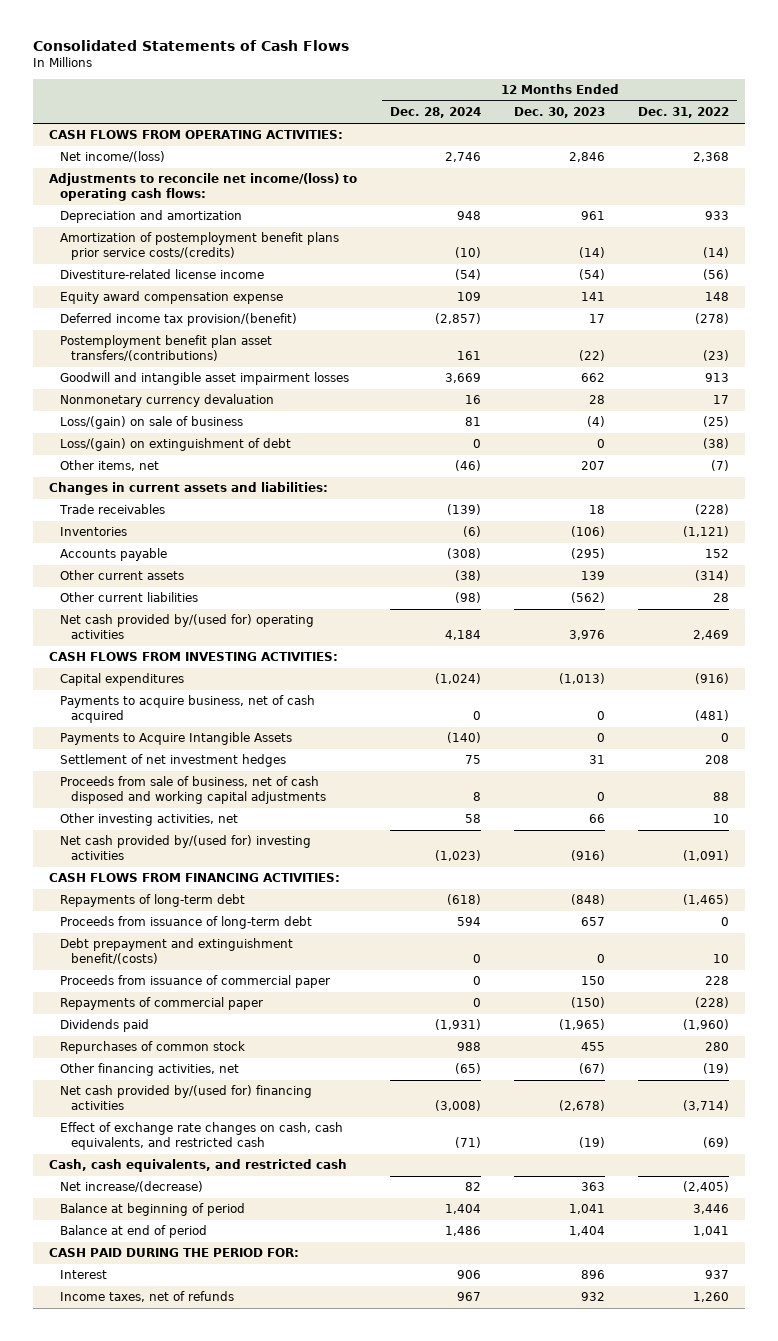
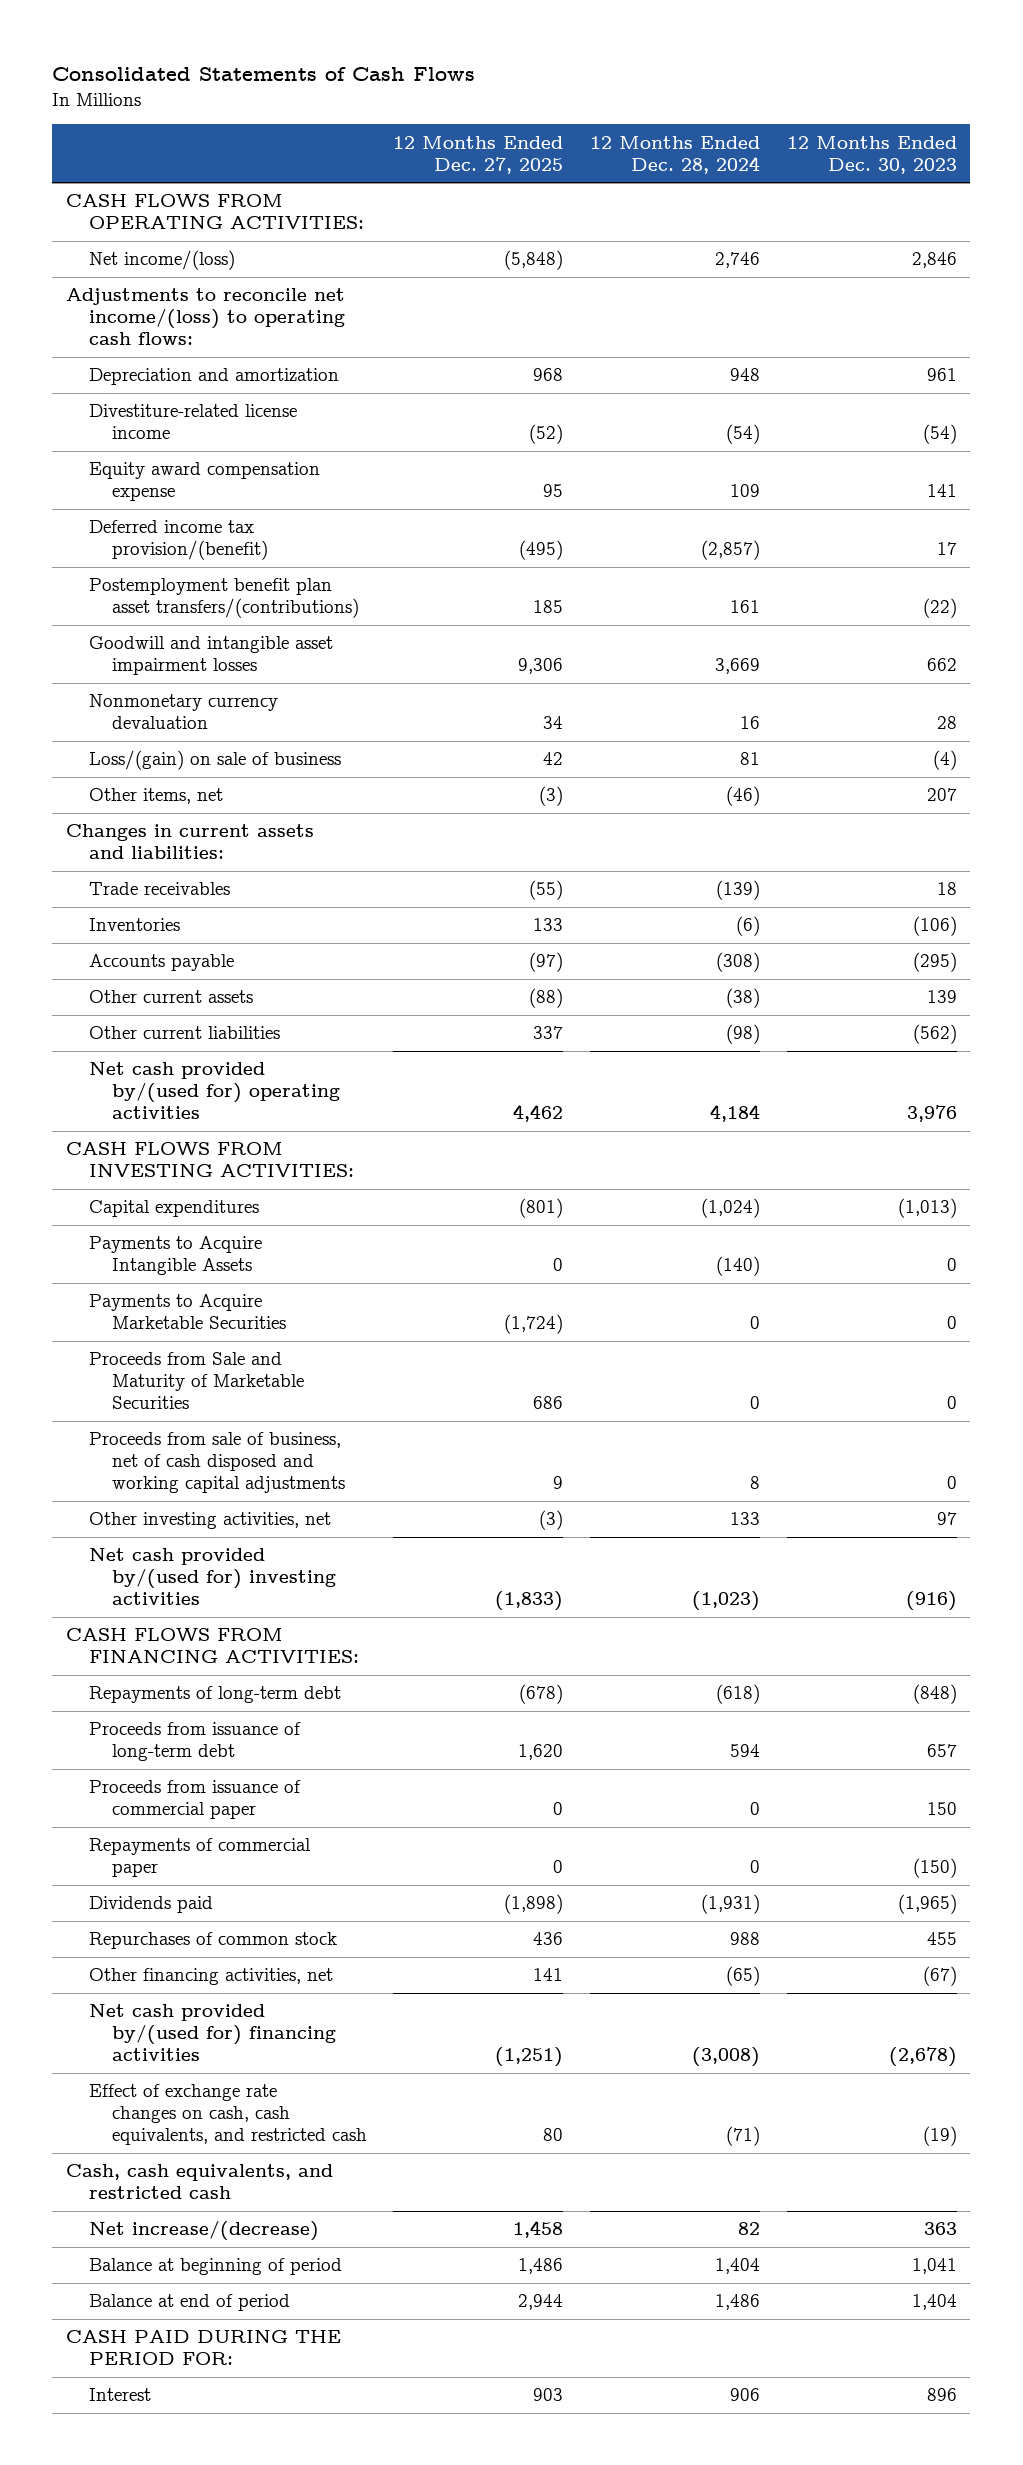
- | 12 Months Ended Dec. 28, 2024 | 12 Months Ended Dec. 30, 2023 | 12 Months Ended Dec. 31, 2022
+ | 12 Months Ended Dec. 27, 2025 | 12 Months Ended Dec. 28, 2024 | 12 Months Ended Dec. 30, 2023
- Amortization of postemployment benefit plans prior service costs/(credits) | (10) | (14) | (14)
- Loss/(gain) on extinguishment of debt | 0 | 0 | (38)
- Payments to acquire business, net of cash acquired | 0 | 0 | (481)
- Settlement of net investment hedges | 75 | 31 | 208
+ Payments to Acquire Marketable Securities | (1,724) | 0 | 0
+ Proceeds from Sale and Maturity of Marketable Securities | 686 | 0 | 0
- Other investing activities, net | 58 | 66 | 10
+ Other investing activities, net | (3) | 133 | 97
- Debt prepayment and extinguishment benefit/(costs) | 0 | 0 | 10
- Income taxes, net of refunds | 967 | 932 | 1,260

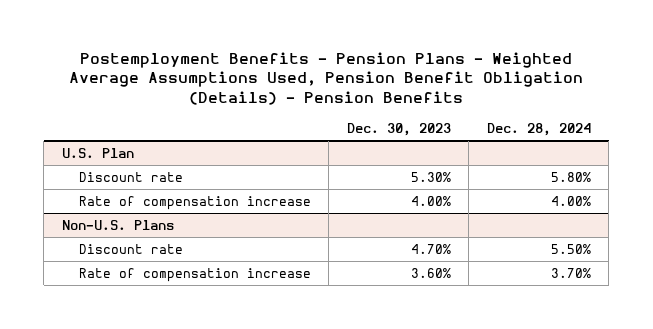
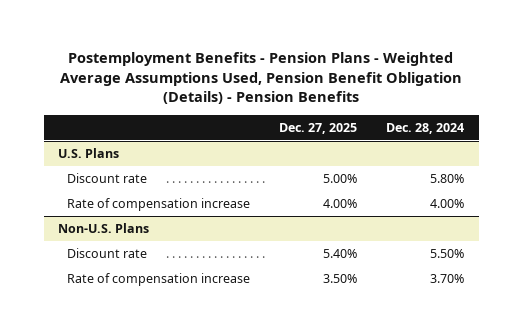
- | Dec. 30, 2023 | Dec. 28, 2024
+ | Dec. 27, 2025 | Dec. 28, 2024
- U.S. Plan
+ U.S. Plans

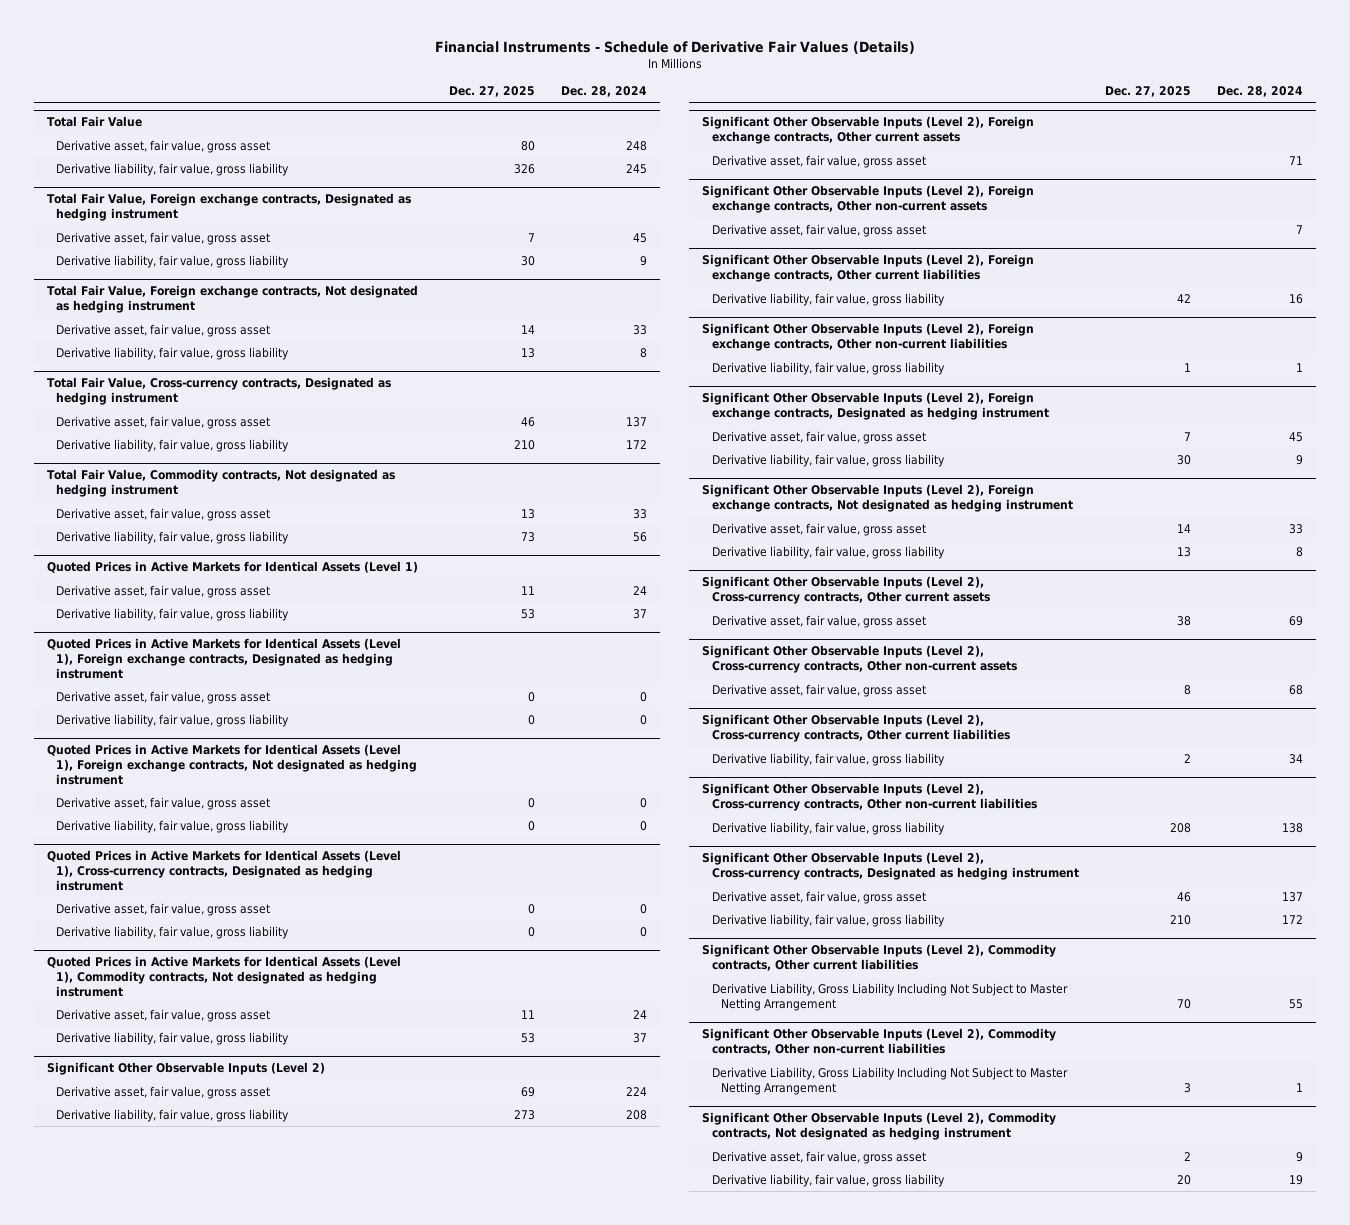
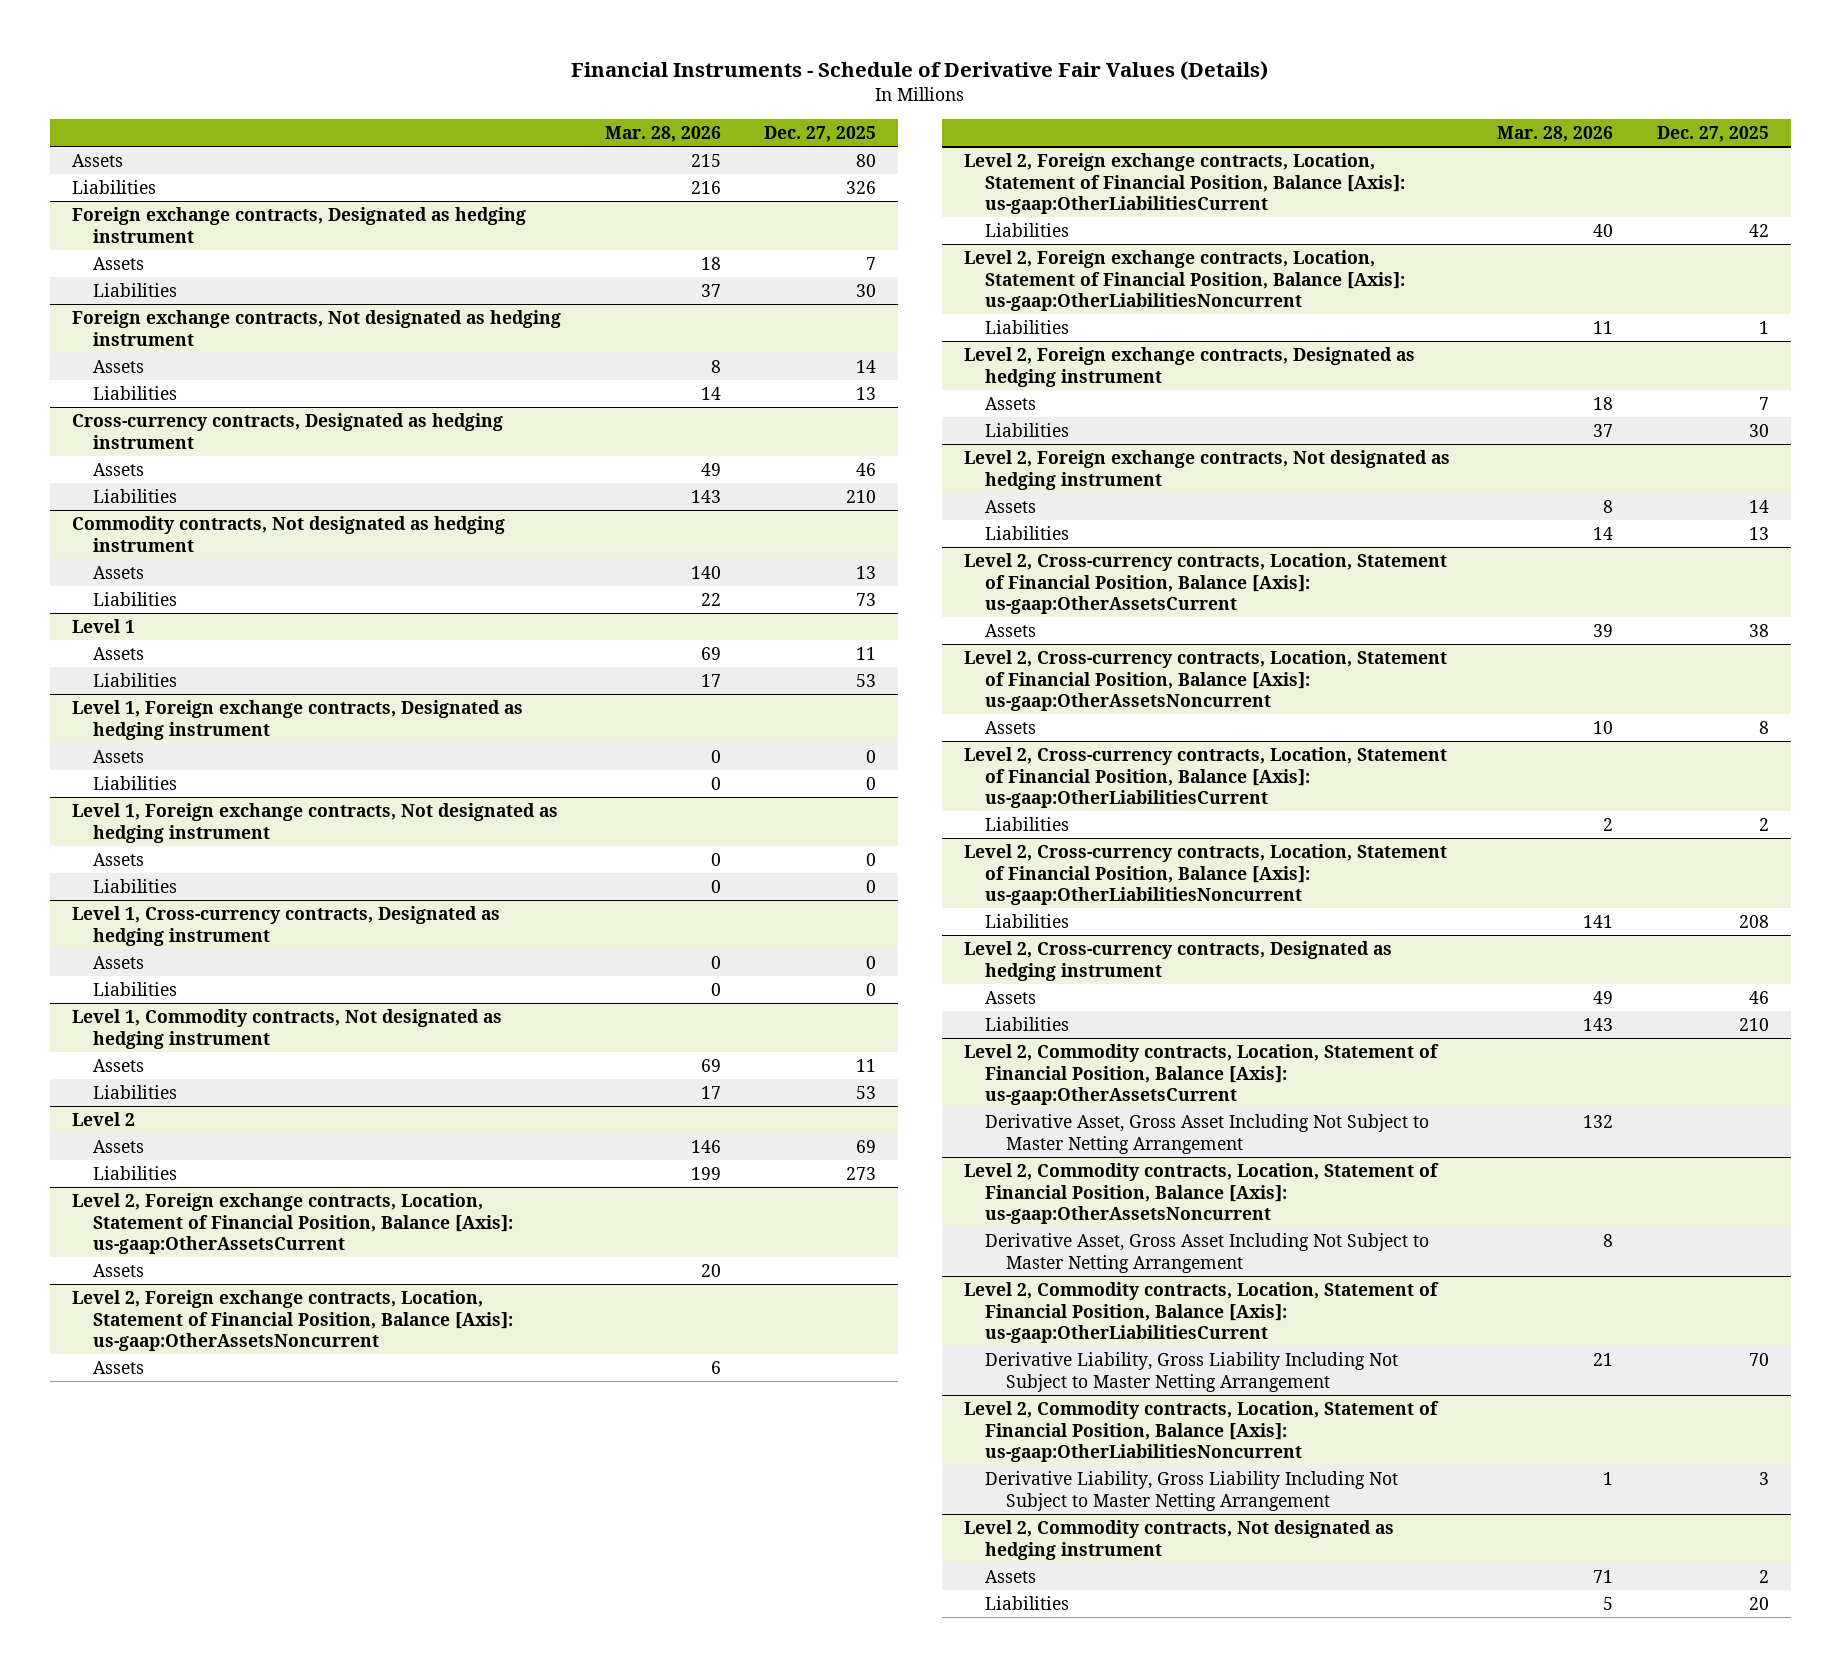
- | Dec. 27, 2025 | Dec. 28, 2024
+ | Mar. 28, 2026 | Dec. 27, 2025
- Total Fair Value
- Derivative asset, fair value, gross asset | 80 | 248
- Derivative liability, fair value, gross liability | 326 | 245
- Total Fair Value, Foreign exchange contracts, Designated as hedging instrument
- Derivative asset, fair value, gross asset | 7 | 45
- Derivative liability, fair value, gross liability | 30 | 9
- Total Fair Value, Foreign exchange contracts, Not designated as hedging instrument
- Derivative asset, fair value, gross asset | 14 | 33
- Derivative liability, fair value, gross liability | 13 | 8
- Total Fair Value, Cross-currency contracts, Designated as hedging instrument
- Derivative asset, fair value, gross asset | 46 | 137
- Derivative liability, fair value, gross liability | 210 | 172
- Total Fair Value, Commodity contracts, Not designated as hedging instrument
- Derivative asset, fair value, gross asset | 13 | 33
- Derivative liability, fair value, gross liability | 73 | 56
- Quoted Prices in Active Markets for Identical Assets (Level 1)
- Derivative asset, fair value, gross asset | 11 | 24
- Derivative liability, fair value, gross liability | 53 | 37
- Quoted Prices in Active Markets for Identical Assets (Level 1), Foreign exchange contracts, Designated as hedging instrument
- Derivative asset, fair value, gross asset | 0 | 0
- Derivative liability, fair value, gross liability | 0 | 0
- Quoted Prices in Active Markets for Identical Assets (Level 1), Foreign exchange contracts, Not designated as hedging instrument
- Derivative asset, fair value, gross asset | 0 | 0
- Derivative liability, fair value, gross liability | 0 | 0
- Quoted Prices in Active Markets for Identical Assets (Level 1), Cross-currency contracts, Designated as hedging instrument
- Derivative asset, fair value, gross asset | 0 | 0
- Derivative liability, fair value, gross liability | 0 | 0
- Quoted Prices in Active Markets for Identical Assets (Level 1), Commodity contracts, Not designated as hedging instrument
- Derivative asset, fair value, gross asset | 11 | 24
- Derivative liability, fair value, gross liability | 53 | 37
- Significant Other Observable Inputs (Level 2)
- Derivative asset, fair value, gross asset | 69 | 224
- Derivative liability, fair value, gross liability | 273 | 208
- Significant Other Observable Inputs (Level 2), Foreign exchange contracts, Other current assets
- Derivative asset, fair value, gross asset | | 71
- Significant Other Observable Inputs (Level 2), Foreign exchange contracts, Other non-current assets
- Derivative asset, fair value, gross asset | | 7
- Significant Other Observable Inputs (Level 2), Foreign exchange contracts, Other current liabilities
- Derivative liability, fair value, gross liability | 42 | 16
- Significant Other Observable Inputs (Level 2), Foreign exchange contracts, Other non-current liabilities
- Derivative liability, fair value, gross liability | 1 | 1
- Significant Other Observable Inputs (Level 2), Foreign exchange contracts, Designated as hedging instrument
- Derivative asset, fair value, gross asset | 7 | 45
- Derivative liability, fair value, gross liability | 30 | 9
- Significant Other Observable Inputs (Level 2), Foreign exchange contracts, Not designated as hedging instrument
- Derivative asset, fair value, gross asset | 14 | 33
- Derivative liability, fair value, gross liability | 13 | 8
- Significant Other Observable Inputs (Level 2), Cross-currency contracts, Other current assets
- Derivative asset, fair value, gross asset | 38 | 69
- Significant Other Observable Inputs (Level 2), Cross-currency contracts, Other non-current assets
- Derivative asset, fair value, gross asset | 8 | 68
- Significant Other Observable Inputs (Level 2), Cross-currency contracts, Other current liabilities
- Derivative liability, fair value, gross liability | 2 | 34
- Significant Other Observable Inputs (Level 2), Cross-currency contracts, Other non-current liabilities
- Derivative liability, fair value, gross liability | 208 | 138
- Significant Other Observable Inputs (Level 2), Cross-currency contracts, Designated as hedging instrument
- Derivative asset, fair value, gross asset | 46 | 137
- Derivative liability, fair value, gross liability | 210 | 172
- Significant Other Observable Inputs (Level 2), Commodity contracts, Other current liabilities
+ Assets | 215 | 80
+ Liabilities | 216 | 326
+ Foreign exchange contracts, Designated as hedging instrument
+ Assets | 18 | 7
+ Liabilities | 37 | 30
+ Foreign exchange contracts, Not designated as hedging instrument
+ Assets | 8 | 14
+ Liabilities | 14 | 13
+ Cross-currency contracts, Designated as hedging instrument
+ Assets | 49 | 46
+ Liabilities | 143 | 210
+ Commodity contracts, Not designated as hedging instrument
+ Assets | 140 | 13
+ Liabilities | 22 | 73
+ Level 1
+ Assets | 69 | 11
+ Liabilities | 17 | 53
+ Level 1, Foreign exchange contracts, Designated as hedging instrument
+ Assets | 0 | 0
+ Liabilities | 0 | 0
+ Level 1, Foreign exchange contracts, Not designated as hedging instrument
+ Assets | 0 | 0
+ Liabilities | 0 | 0
+ Level 1, Cross-currency contracts, Designated as hedging instrument
+ Assets | 0 | 0
+ Liabilities | 0 | 0
+ Level 1, Commodity contracts, Not designated as hedging instrument
+ Assets | 69 | 11
+ Liabilities | 17 | 53
+ Level 2
+ Assets | 146 | 69
+ Liabilities | 199 | 273
+ Level 2, Foreign exchange contracts, Location, Statement of Financial Position, Balance [Axis]: us-gaap:OtherAssetsCurrent
+ Assets | 20 |
+ Level 2, Foreign exchange contracts, Location, Statement of Financial Position, Balance [Axis]: us-gaap:OtherAssetsNoncurrent
+ Assets | 6 |
+ Level 2, Foreign exchange contracts, Location, Statement of Financial Position, Balance [Axis]: us-gaap:OtherLiabilitiesCurrent
+ Liabilities | 40 | 42
+ Level 2, Foreign exchange contracts, Location, Statement of Financial Position, Balance [Axis]: us-gaap:OtherLiabilitiesNoncurrent
+ Liabilities | 11 | 1
+ Level 2, Foreign exchange contracts, Designated as hedging instrument
+ Assets | 18 | 7
+ Liabilities | 37 | 30
+ Level 2, Foreign exchange contracts, Not designated as hedging instrument
+ Assets | 8 | 14
+ Liabilities | 14 | 13
+ Level 2, Cross-currency contracts, Location, Statement of Financial Position, Balance [Axis]: us-gaap:OtherAssetsCurrent
+ Assets | 39 | 38
+ Level 2, Cross-currency contracts, Location, Statement of Financial Position, Balance [Axis]: us-gaap:OtherAssetsNoncurrent
+ Assets | 10 | 8
+ Level 2, Cross-currency contracts, Location, Statement of Financial Position, Balance [Axis]: us-gaap:OtherLiabilitiesCurrent
+ Liabilities | 2 | 2
+ Level 2, Cross-currency contracts, Location, Statement of Financial Position, Balance [Axis]: us-gaap:OtherLiabilitiesNoncurrent
+ Liabilities | 141 | 208
+ Level 2, Cross-currency contracts, Designated as hedging instrument
+ Assets | 49 | 46
+ Liabilities | 143 | 210
+ Level 2, Commodity contracts, Location, Statement of Financial Position, Balance [Axis]: us-gaap:OtherAssetsCurrent
+ Derivative Asset, Gross Asset Including Not Subject to Master Netting Arrangement | 132 |
+ Level 2, Commodity contracts, Location, Statement of Financial Position, Balance [Axis]: us-gaap:OtherAssetsNoncurrent
+ Derivative Asset, Gross Asset Including Not Subject to Master Netting Arrangement | 8 |
+ Level 2, Commodity contracts, Location, Statement of Financial Position, Balance [Axis]: us-gaap:OtherLiabilitiesCurrent
- Significant Other Observable Inputs (Level 2), Commodity contracts, Other non-current liabilities
+ Level 2, Commodity contracts, Location, Statement of Financial Position, Balance [Axis]: us-gaap:OtherLiabilitiesNoncurrent
- Significant Other Observable Inputs (Level 2), Commodity contracts, Not designated as hedging instrument
- Derivative asset, fair value, gross asset | 2 | 9
- Derivative liability, fair value, gross liability | 20 | 19
+ Level 2, Commodity contracts, Not designated as hedging instrument
+ Assets | 71 | 2
+ Liabilities | 5 | 20

